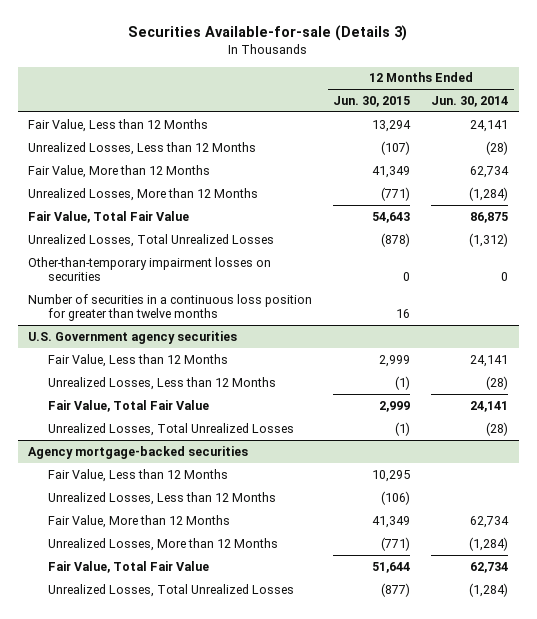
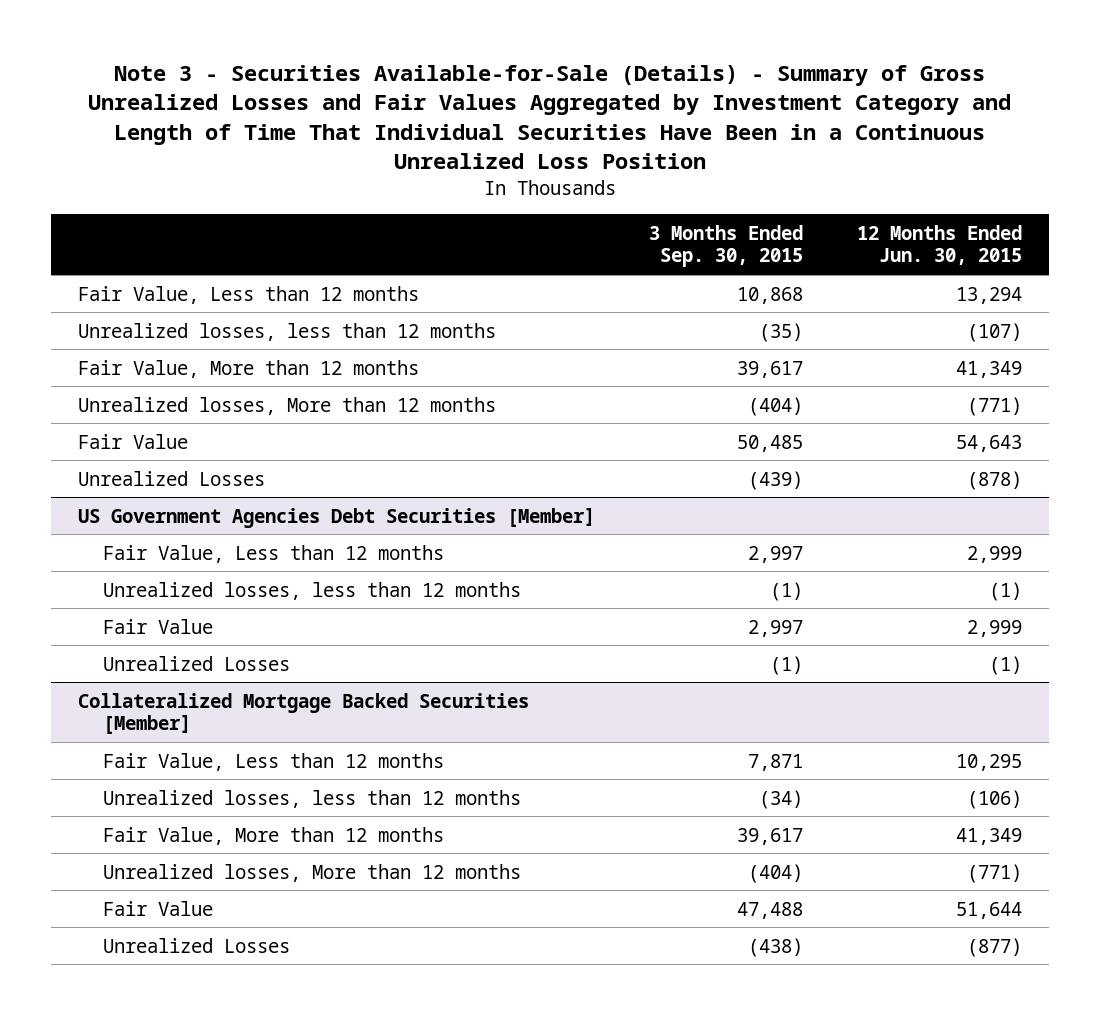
- Securities Available-for-sale (Details 3)
+ Note 3 - Securities Available-for-Sale (Details) - Summary of Gross Unrealized Losses and Fair Values Aggregated by Investment Category and Length of Time That Individual Securities Have Been in a Continuous Unrealized Loss Position
- | 12 Months Ended Jun. 30, 2015 | 12 Months Ended Jun. 30, 2014
+ | 3 Months Ended Sep. 30, 2015 | 12 Months Ended Jun. 30, 2015
- Fair Value, Less than 12 Months | 13,294 | 24,141
- Unrealized Losses, Less than 12 Months | (107) | (28)
- Fair Value, More than 12 Months | 41,349 | 62,734
- Unrealized Losses, More than 12 Months | (771) | (1,284)
- Fair Value, Total Fair Value | 54,643 | 86,875
- Unrealized Losses, Total Unrealized Losses | (878) | (1,312)
- Other-than-temporary impairment losses on securities | 0 | 0
- Number of securities in a continuous loss position for greater than twelve months | 16 |
- U.S. Government agency securities
- Fair Value, Less than 12 Months | 2,999 | 24,141
- Unrealized Losses, Less than 12 Months | (1) | (28)
- Fair Value, Total Fair Value | 2,999 | 24,141
- Unrealized Losses, Total Unrealized Losses | (1) | (28)
- Agency mortgage-backed securities
- Fair Value, Less than 12 Months | 10,295 |
- Unrealized Losses, Less than 12 Months | (106) |
- Fair Value, More than 12 Months | 41,349 | 62,734
- Unrealized Losses, More than 12 Months | (771) | (1,284)
- Fair Value, Total Fair Value | 51,644 | 62,734
- Unrealized Losses, Total Unrealized Losses | (877) | (1,284)
+ Fair Value, Less than 12 months | 10,868 | 13,294
+ Unrealized losses, less than 12 months | (35) | (107)
+ Fair Value, More than 12 months | 39,617 | 41,349
+ Unrealized losses, More than 12 months | (404) | (771)
+ Fair Value | 50,485 | 54,643
+ Unrealized Losses | (439) | (878)
+ US Government Agencies Debt Securities [Member]
+ Fair Value, Less than 12 months | 2,997 | 2,999
+ Unrealized losses, less than 12 months | (1) | (1)
+ Fair Value | 2,997 | 2,999
+ Unrealized Losses | (1) | (1)
+ Collateralized Mortgage Backed Securities [Member]
+ Fair Value, Less than 12 months | 7,871 | 10,295
+ Unrealized losses, less than 12 months | (34) | (106)
+ Fair Value, More than 12 months | 39,617 | 41,349
+ Unrealized losses, More than 12 months | (404) | (771)
+ Fair Value | 47,488 | 51,644
+ Unrealized Losses | (438) | (877)

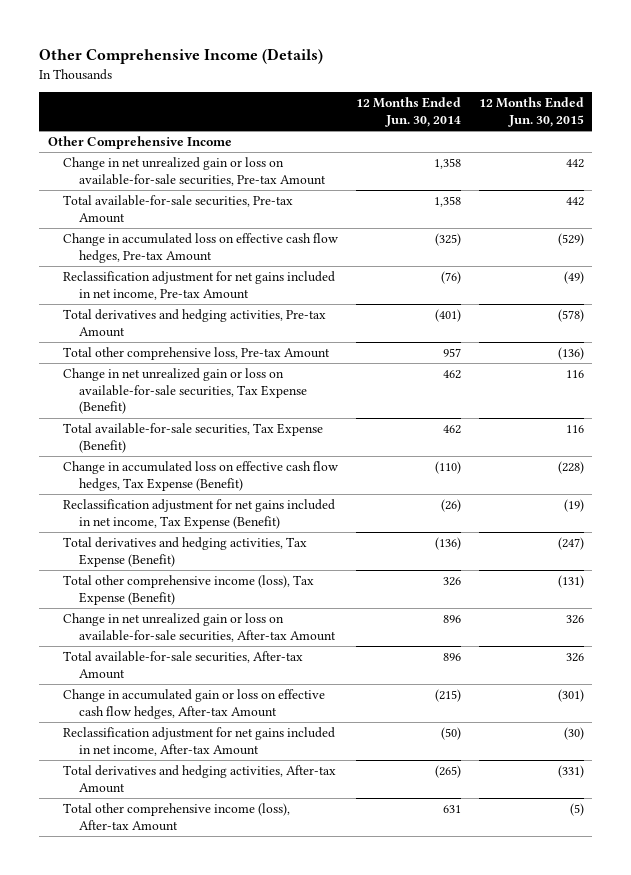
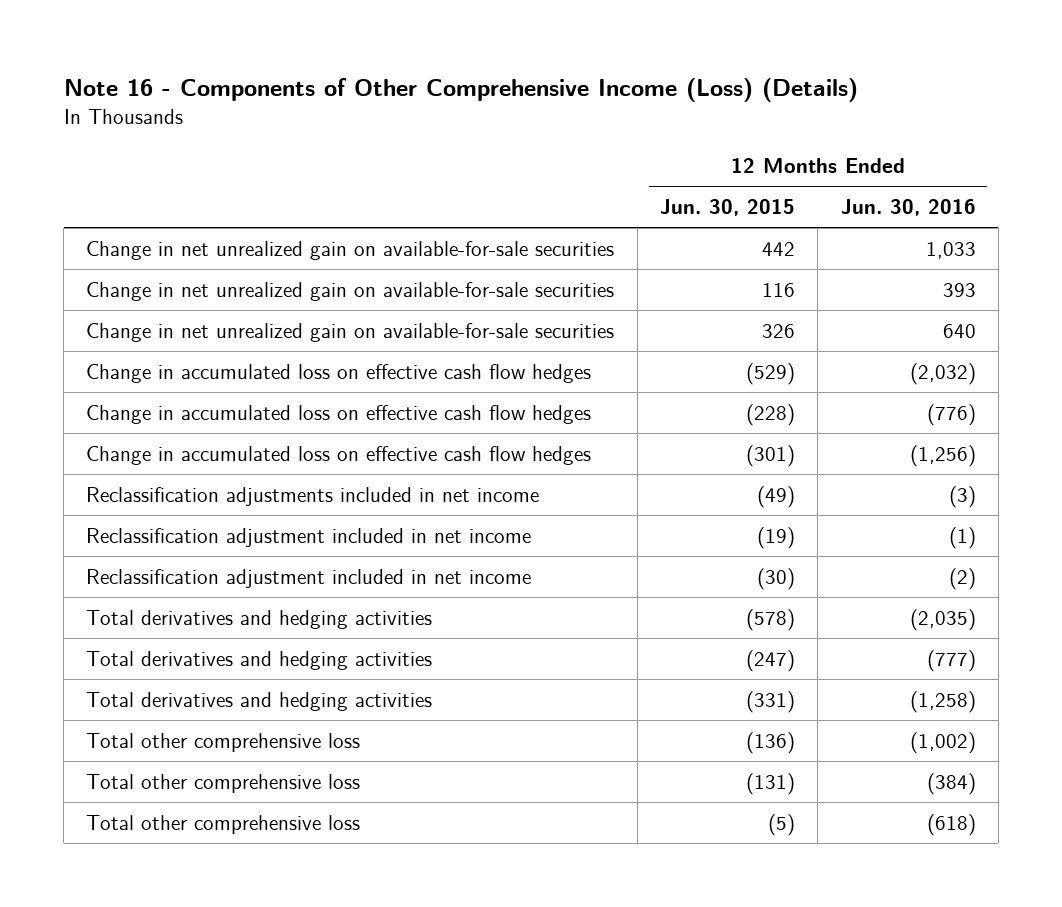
- Other Comprehensive Income (Details)
+ Note 16 - Components of Other Comprehensive Income (Loss) (Details)
- | 12 Months Ended Jun. 30, 2014 | 12 Months Ended Jun. 30, 2015
+ | 12 Months Ended Jun. 30, 2015 | 12 Months Ended Jun. 30, 2016
- Other Comprehensive Income
- Change in net unrealized gain or loss on available-for-sale securities, Pre-tax Amount | 1,358 | 442
- Total available-for-sale securities, Pre-tax Amount | 1,358 | 442
- Change in accumulated loss on effective cash flow hedges, Pre-tax Amount | (325) | (529)
- Reclassification adjustment for net gains included in net income, Pre-tax Amount | (76) | (49)
- Total derivatives and hedging activities, Pre-tax Amount | (401) | (578)
- Total other comprehensive loss, Pre-tax Amount | 957 | (136)
- Change in net unrealized gain or loss on available-for-sale securities, Tax Expense (Benefit) | 462 | 116
- Total available-for-sale securities, Tax Expense (Benefit) | 462 | 116
- Change in accumulated loss on effective cash flow hedges, Tax Expense (Benefit) | (110) | (228)
- Reclassification adjustment for net gains included in net income, Tax Expense (Benefit) | (26) | (19)
- Total derivatives and hedging activities, Tax Expense (Benefit) | (136) | (247)
- Total other comprehensive income (loss), Tax Expense (Benefit) | 326 | (131)
- Change in net unrealized gain or loss on available-for-sale securities, After-tax Amount | 896 | 326
- Total available-for-sale securities, After-tax Amount | 896 | 326
- Change in accumulated gain or loss on effective cash flow hedges, After-tax Amount | (215) | (301)
- Reclassification adjustment for net gains included in net income, After-tax Amount | (50) | (30)
- Total derivatives and hedging activities, After-tax Amount | (265) | (331)
- Total other comprehensive income (loss), After-tax Amount | 631 | (5)
+ Change in net unrealized gain on available-for-sale securities | 442 | 1,033
+ Change in net unrealized gain on available-for-sale securities | 116 | 393
+ Change in net unrealized gain on available-for-sale securities | 326 | 640
+ Change in accumulated loss on effective cash flow hedges | (529) | (2,032)
+ Change in accumulated loss on effective cash flow hedges | (228) | (776)
+ Change in accumulated loss on effective cash flow hedges | (301) | (1,256)
+ Reclassification adjustments included in net income | (49) | (3)
+ Reclassification adjustment included in net income | (19) | (1)
+ Reclassification adjustment included in net income | (30) | (2)
+ Total derivatives and hedging activities | (578) | (2,035)
+ Total derivatives and hedging activities | (247) | (777)
+ Total derivatives and hedging activities | (331) | (1,258)
+ Total other comprehensive loss | (136) | (1,002)
+ Total other comprehensive loss | (131) | (384)
+ Total other comprehensive loss | (5) | (618)

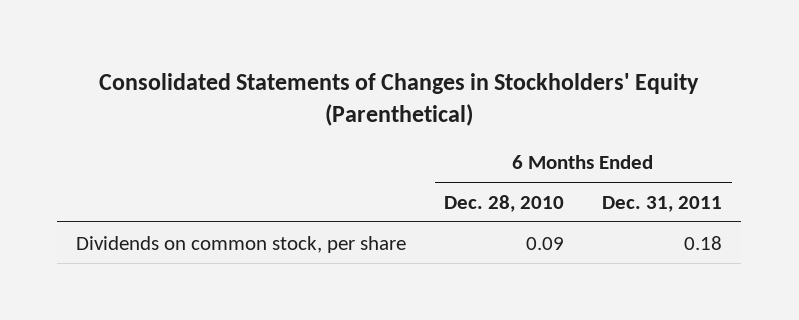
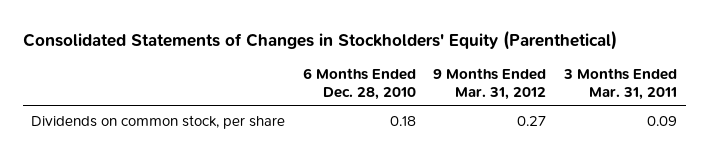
- | 6 Months Ended Dec. 28, 2010 | 6 Months Ended Dec. 31, 2011
+ | 6 Months Ended Dec. 28, 2010 | 9 Months Ended Mar. 31, 2012 | 3 Months Ended Mar. 31, 2011
- Dividends on common stock, per share | 0.09 | 0.18
+ Dividends on common stock, per share | 0.18 | 0.27 | 0.09

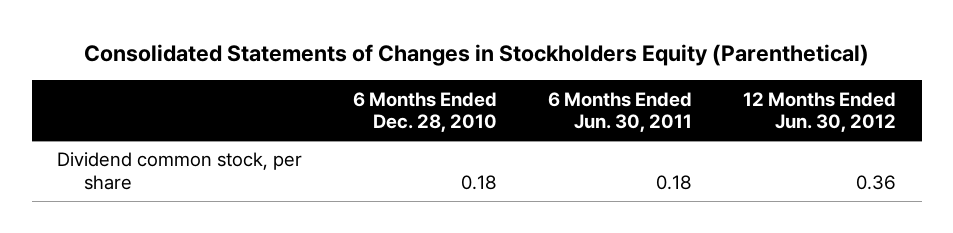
- Consolidated Statements of Changes in Stockholders' Equity (Parenthetical)
+ Consolidated Statements of Changes in Stockholders Equity (Parenthetical)
- | 6 Months Ended Dec. 28, 2010 | 9 Months Ended Mar. 31, 2012 | 3 Months Ended Mar. 31, 2011
+ | 6 Months Ended Dec. 28, 2010 | 6 Months Ended Jun. 30, 2011 | 12 Months Ended Jun. 30, 2012
- Dividends on common stock, per share | 0.18 | 0.27 | 0.09
+ Dividend common stock, per share | 0.18 | 0.18 | 0.36

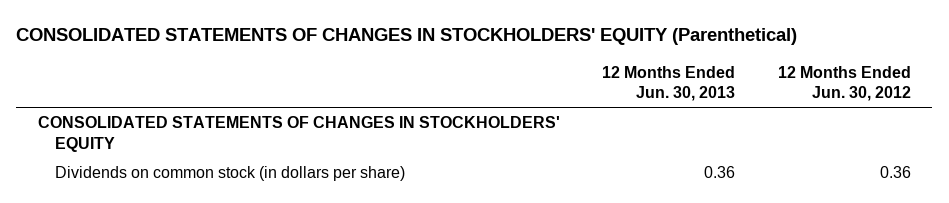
- Consolidated Statements of Changes in Stockholders Equity (Parenthetical)
+ CONSOLIDATED STATEMENTS OF CHANGES IN STOCKHOLDERS' EQUITY (Parenthetical)
- | 6 Months Ended Dec. 28, 2010 | 6 Months Ended Jun. 30, 2011 | 12 Months Ended Jun. 30, 2012
+ | 12 Months Ended Jun. 30, 2013 | 12 Months Ended Jun. 30, 2012
- Dividend common stock, per share | 0.18 | 0.18 | 0.36
+ CONSOLIDATED STATEMENTS OF CHANGES IN STOCKHOLDERS' EQUITY
+ Dividends on common stock (in dollars per share) | 0.36 | 0.36

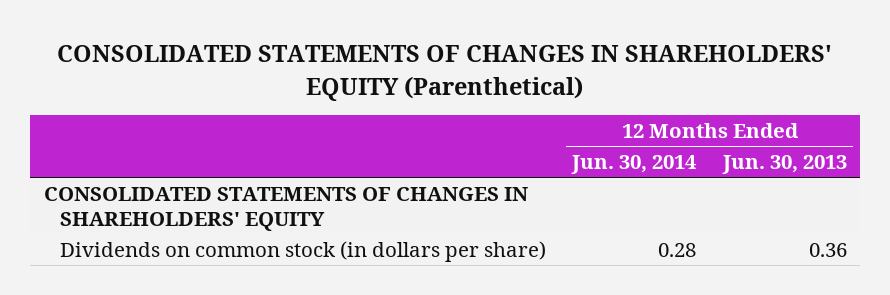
- CONSOLIDATED STATEMENTS OF CHANGES IN STOCKHOLDERS' EQUITY (Parenthetical)
+ CONSOLIDATED STATEMENTS OF CHANGES IN SHAREHOLDERS' EQUITY (Parenthetical)
- | 12 Months Ended Jun. 30, 2013 | 12 Months Ended Jun. 30, 2012
+ | 12 Months Ended Jun. 30, 2014 | 12 Months Ended Jun. 30, 2013
- CONSOLIDATED STATEMENTS OF CHANGES IN STOCKHOLDERS' EQUITY
+ CONSOLIDATED STATEMENTS OF CHANGES IN SHAREHOLDERS' EQUITY

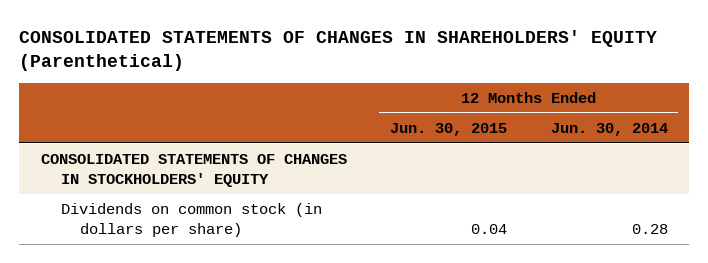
- | 12 Months Ended Jun. 30, 2014 | 12 Months Ended Jun. 30, 2013
+ | 12 Months Ended Jun. 30, 2015 | 12 Months Ended Jun. 30, 2014
- CONSOLIDATED STATEMENTS OF CHANGES IN SHAREHOLDERS' EQUITY
+ CONSOLIDATED STATEMENTS OF CHANGES IN STOCKHOLDERS' EQUITY

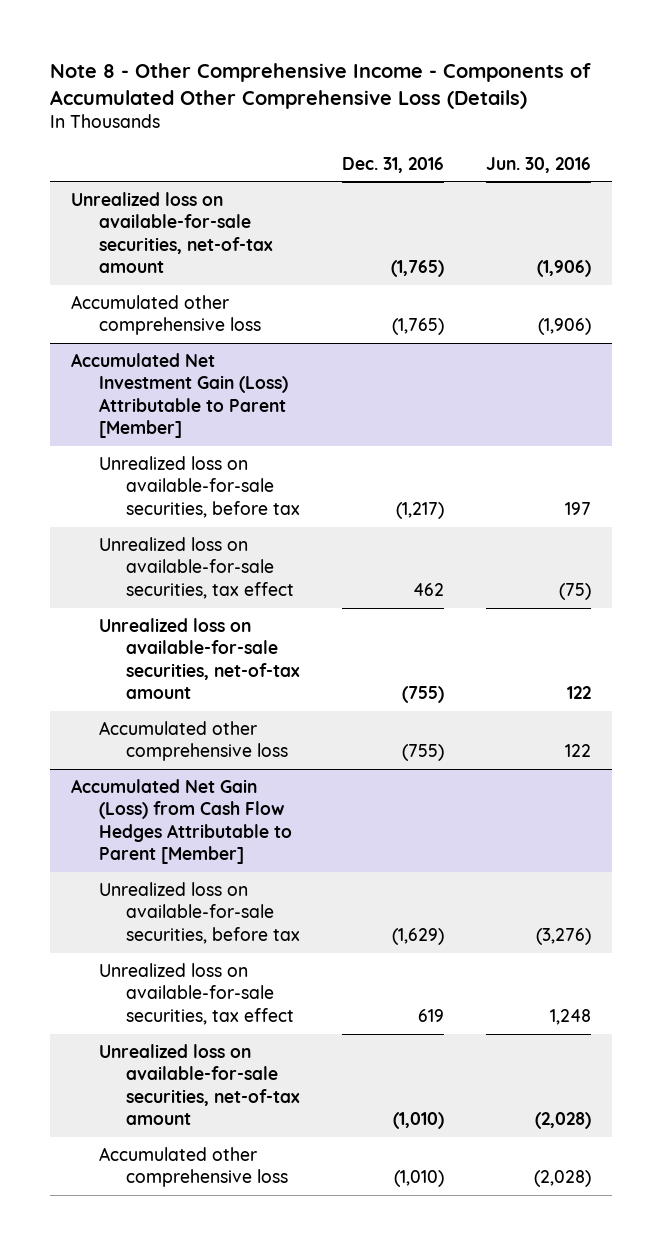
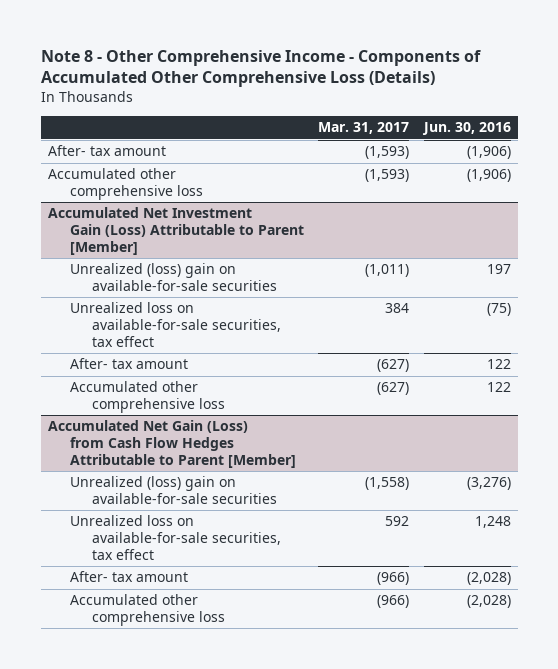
- | Dec. 31, 2016 | Jun. 30, 2016
+ | Mar. 31, 2017 | Jun. 30, 2016
- Unrealized loss on available-for-sale securities, net-of-tax amount | (1,765) | (1,906)
+ After- tax amount | (1,593) | (1,906)
@ Accumulated Net Investment Gain (Loss) Attributable to Parent [Member]
- Unrealized loss on available-for-sale securities, before tax | (1,217) | 197
+ Unrealized (loss) gain on available-for-sale securities | (1,011) | 197
- Unrealized loss on available-for-sale securities, net-of-tax amount | (755) | 122
+ After- tax amount | (627) | 122
@ Accumulated Net Gain (Loss) from Cash Flow Hedges Attributable to Parent [Member]
- Unrealized loss on available-for-sale securities, before tax | (1,629) | (3,276)
+ Unrealized (loss) gain on available-for-sale securities | (1,558) | (3,276)
- Unrealized loss on available-for-sale securities, net-of-tax amount | (1,010) | (2,028)
+ After- tax amount | (966) | (2,028)

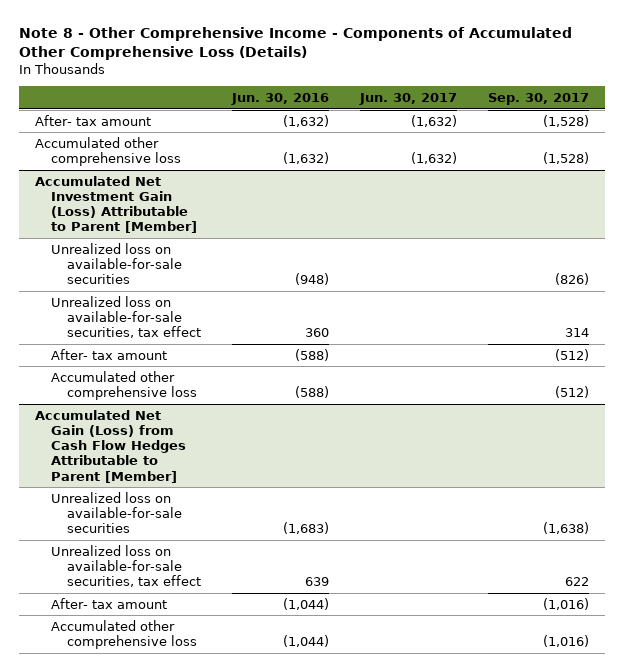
- | Mar. 31, 2017 | Jun. 30, 2016
+ | Jun. 30, 2016 | Jun. 30, 2017 | Sep. 30, 2017
- After- tax amount | (1,593) | (1,906)
- Accumulated other comprehensive loss | (1,593) | (1,906)
+ After- tax amount | (1,632) | (1,632) | (1,528)
+ Accumulated other comprehensive loss | (1,632) | (1,632) | (1,528)
@ Accumulated Net Investment Gain (Loss) Attributable to Parent [Member]
- Unrealized (loss) gain on available-for-sale securities | (1,011) | 197
- Unrealized loss on available-for-sale securities, tax effect | 384 | (75)
- After- tax amount | (627) | 122
- Accumulated other comprehensive loss | (627) | 122
+ Unrealized loss on available-for-sale securities | (948) | | (826)
+ Unrealized loss on available-for-sale securities, tax effect | 360 | | 314
+ After- tax amount | (588) | | (512)
+ Accumulated other comprehensive loss | (588) | | (512)
@ Accumulated Net Gain (Loss) from Cash Flow Hedges Attributable to Parent [Member]
- Unrealized (loss) gain on available-for-sale securities | (1,558) | (3,276)
- Unrealized loss on available-for-sale securities, tax effect | 592 | 1,248
- After- tax amount | (966) | (2,028)
- Accumulated other comprehensive loss | (966) | (2,028)
+ Unrealized loss on available-for-sale securities | (1,683) | | (1,638)
+ Unrealized loss on available-for-sale securities, tax effect | 639 | | 622
+ After- tax amount | (1,044) | | (1,016)
+ Accumulated other comprehensive loss | (1,044) | | (1,016)

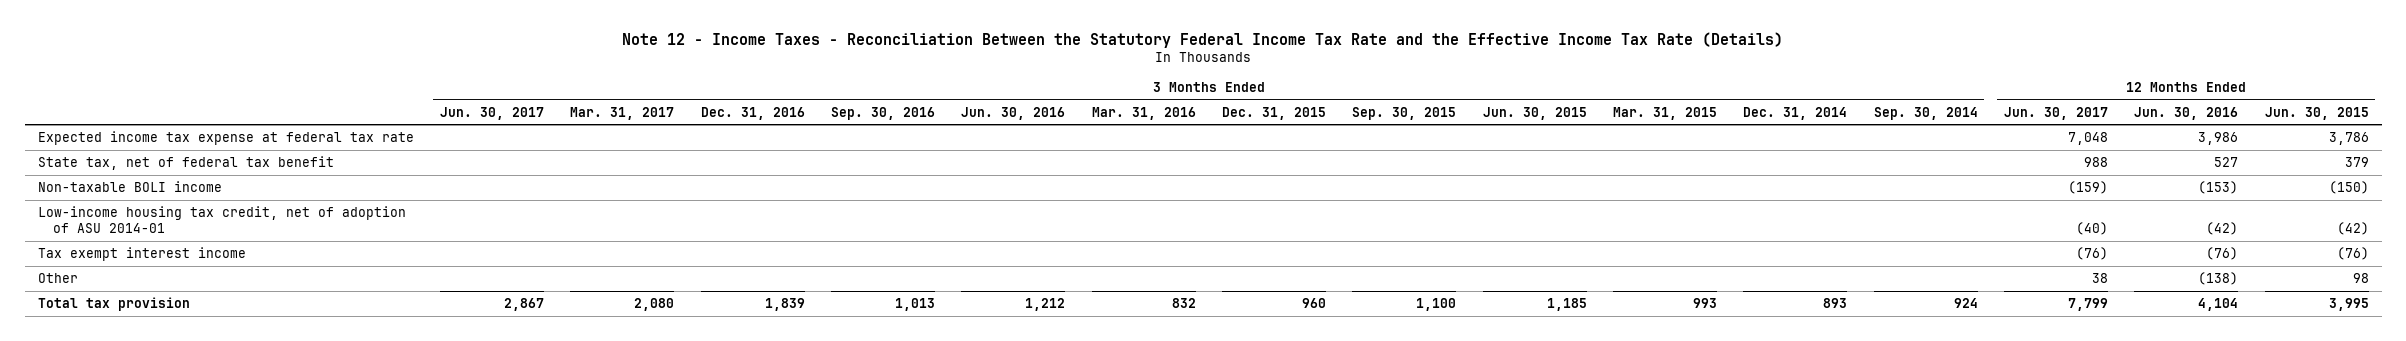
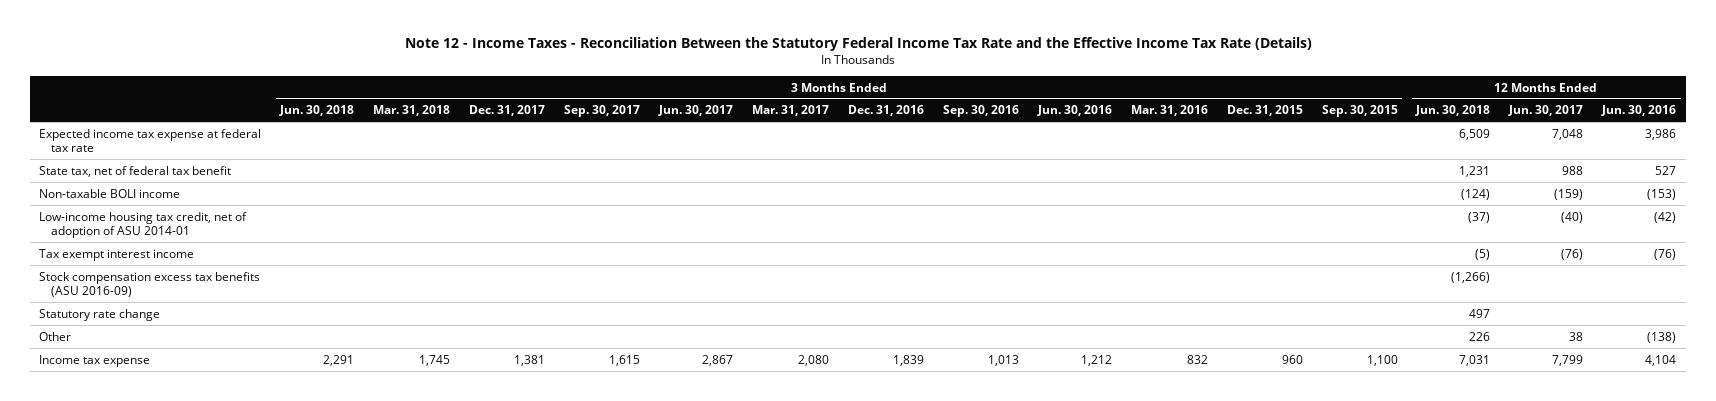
- | 3 Months Ended Jun. 30, 2017 | 3 Months Ended Mar. 31, 2017 | 3 Months Ended Dec. 31, 2016 | 3 Months Ended Sep. 30, 2016 | 3 Months Ended Jun. 30, 2016 | 3 Months Ended Mar. 31, 2016 | 3 Months Ended Dec. 31, 2015 | 3 Months Ended Sep. 30, 2015 | 3 Months Ended Jun. 30, 2015 | 3 Months Ended Mar. 31, 2015 | 3 Months Ended Dec. 31, 2014 | 3 Months Ended Sep. 30, 2014 | 12 Months Ended Jun. 30, 2017 | 12 Months Ended Jun. 30, 2016 | 12 Months Ended Jun. 30, 2015
+ | 3 Months Ended Jun. 30, 2018 | 3 Months Ended Mar. 31, 2018 | 3 Months Ended Dec. 31, 2017 | 3 Months Ended Sep. 30, 2017 | 3 Months Ended Jun. 30, 2017 | 3 Months Ended Mar. 31, 2017 | 3 Months Ended Dec. 31, 2016 | 3 Months Ended Sep. 30, 2016 | 3 Months Ended Jun. 30, 2016 | 3 Months Ended Mar. 31, 2016 | 3 Months Ended Dec. 31, 2015 | 3 Months Ended Sep. 30, 2015 | 12 Months Ended Jun. 30, 2018 | 12 Months Ended Jun. 30, 2017 | 12 Months Ended Jun. 30, 2016
+ Stock compensation excess tax benefits (ASU 2016-09) | | | | | | | | | | | | | (1,266) | |
+ Statutory rate change | | | | | | | | | | | | | 497 | |
- Total tax provision | 2,867 | 2,080 | 1,839 | 1,013 | 1,212 | 832 | 960 | 1,100 | 1,185 | 993 | 893 | 924 | 7,799 | 4,104 | 3,995
+ Income tax expense | 2,291 | 1,745 | 1,381 | 1,615 | 2,867 | 2,080 | 1,839 | 1,013 | 1,212 | 832 | 960 | 1,100 | 7,031 | 7,799 | 4,104

